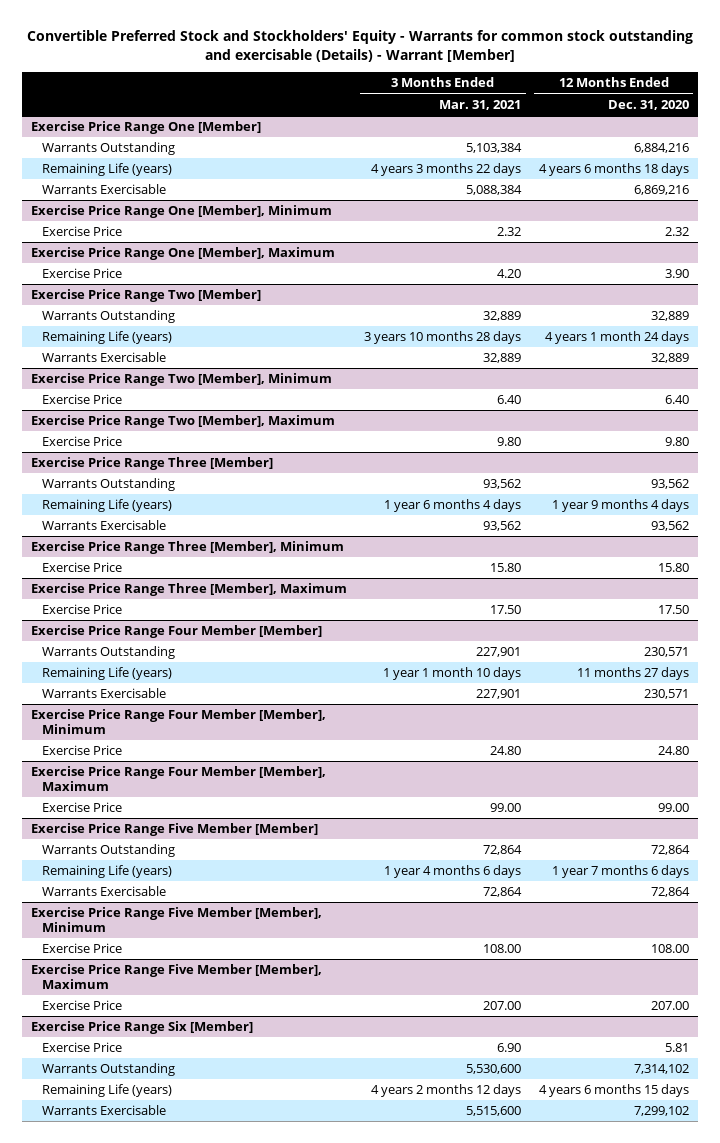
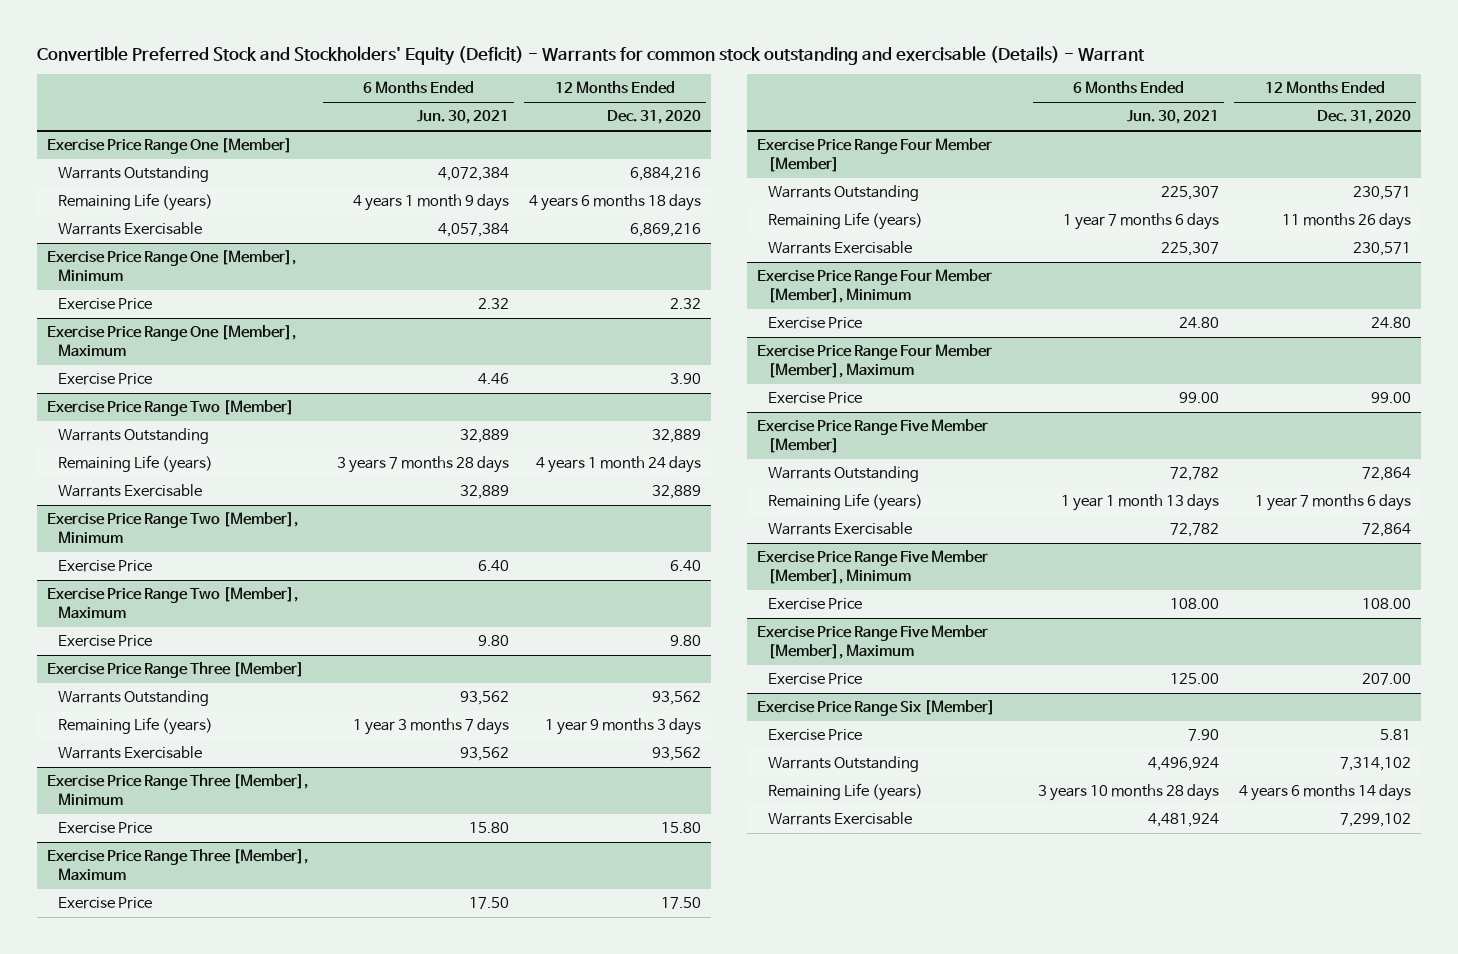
- Convertible Preferred Stock and Stockholders' Equity - Warrants for common stock outstanding and exercisable (Details) - Warrant [Member]
+ Convertible Preferred Stock and Stockholders' Equity (Deficit) - Warrants for common stock outstanding and exercisable (Details) - Warrant
- | 3 Months Ended Mar. 31, 2021 | 12 Months Ended Dec. 31, 2020
+ | 6 Months Ended Jun. 30, 2021 | 12 Months Ended Dec. 31, 2020
@ Exercise Price Range Three [Member]
- Remaining Life (years) | 1 year 6 months 4 days | 1 year 9 months 4 days
+ Remaining Life (years) | 1 year 3 months 7 days | 1 year 9 months 3 days
@ Exercise Price Range Four Member [Member]
- Remaining Life (years) | 1 year 1 month 10 days | 11 months 27 days
+ Remaining Life (years) | 1 year 7 months 6 days | 11 months 26 days
@ Exercise Price Range Six [Member]
- Remaining Life (years) | 4 years 2 months 12 days | 4 years 6 months 15 days
+ Remaining Life (years) | 3 years 10 months 28 days | 4 years 6 months 14 days

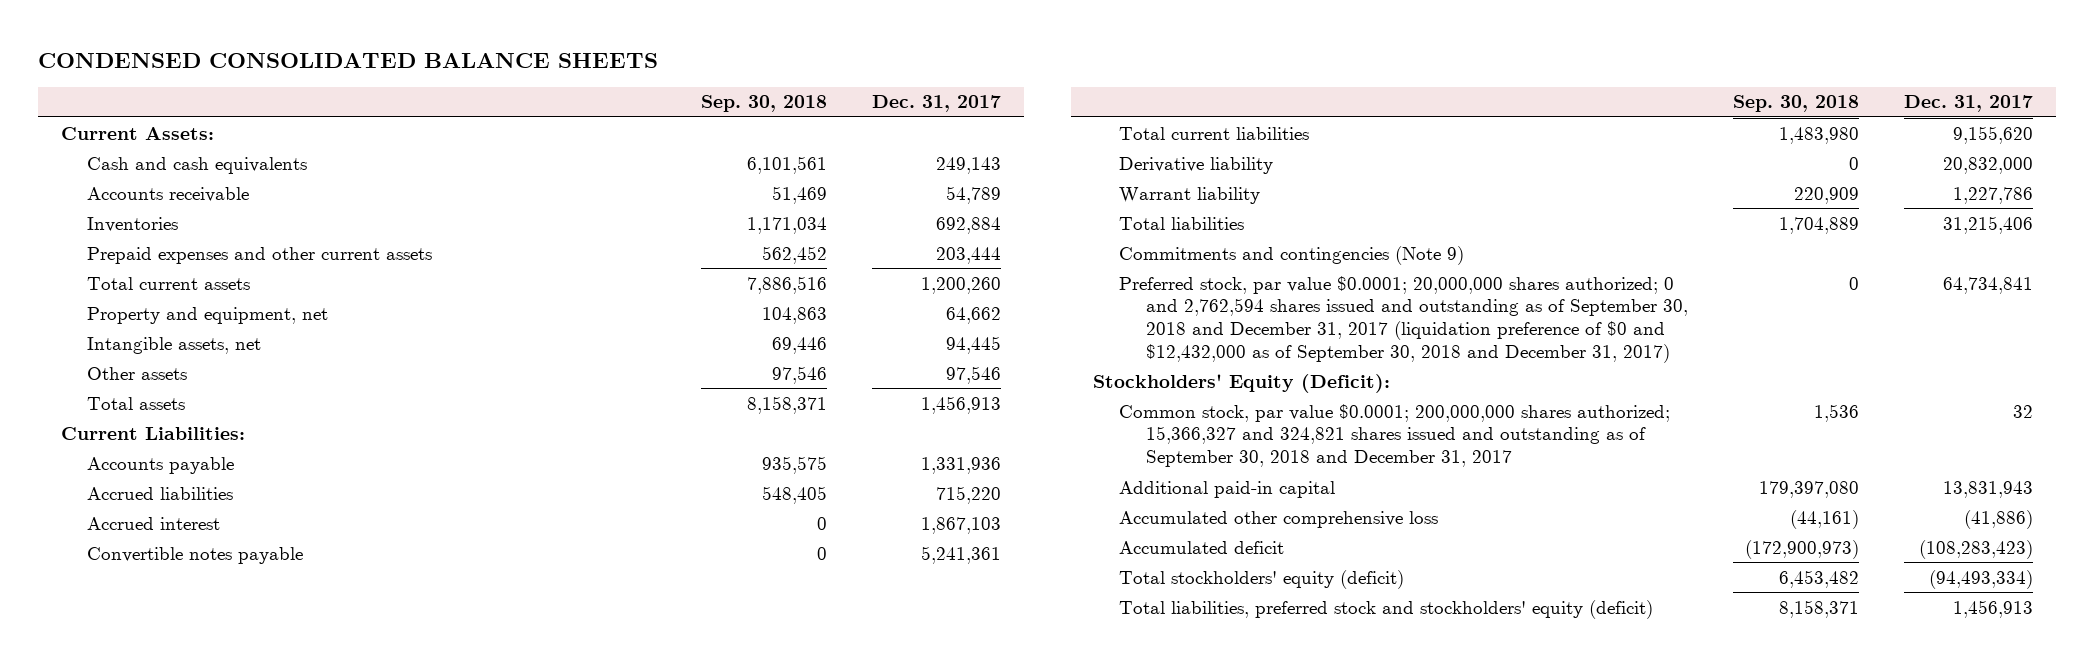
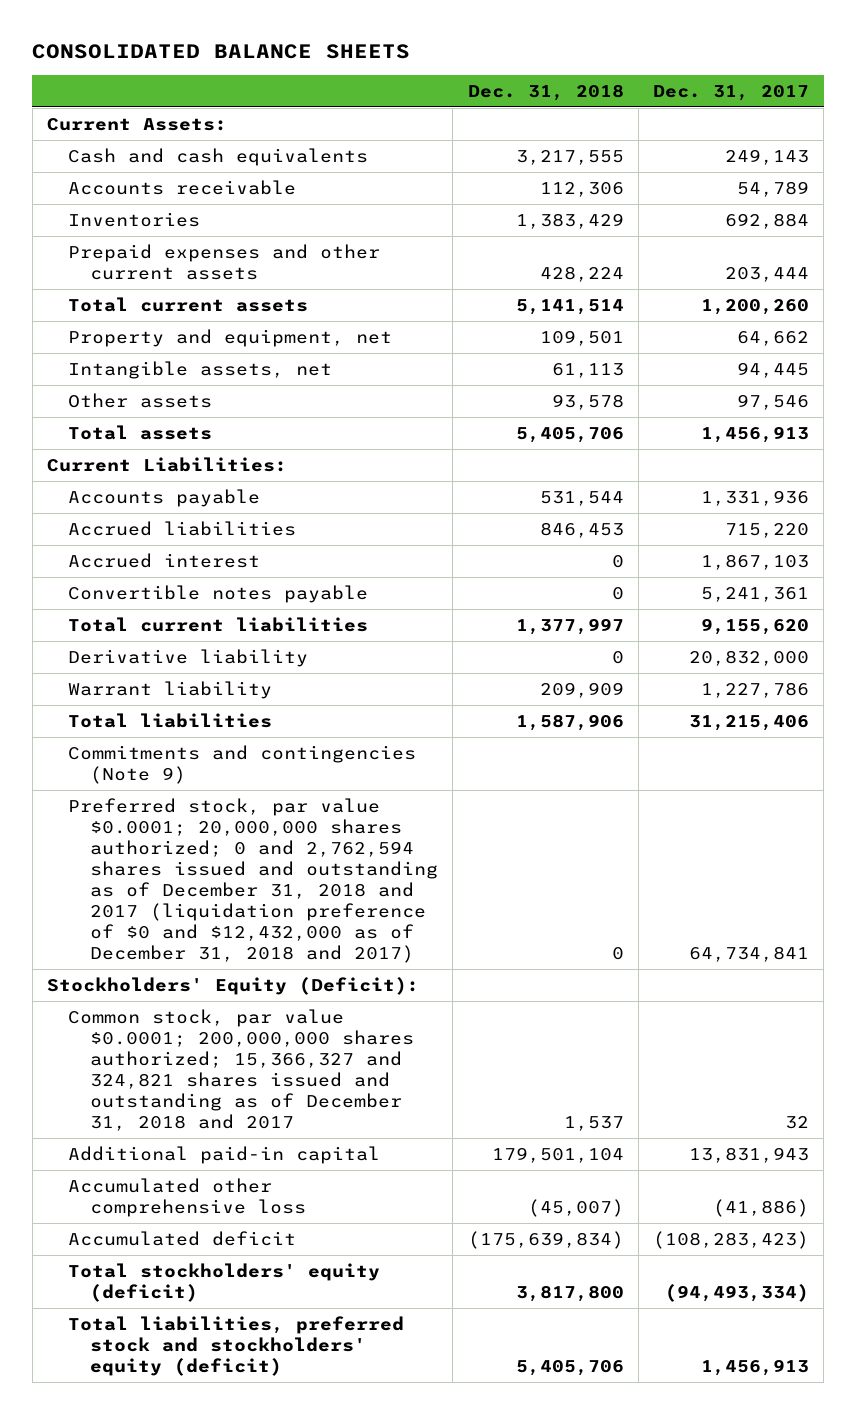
- CONDENSED CONSOLIDATED BALANCE SHEETS
+ CONSOLIDATED BALANCE SHEETS
- | Sep. 30, 2018 | Dec. 31, 2017
+ | Dec. 31, 2018 | Dec. 31, 2017
- Preferred stock, par value $0.0001; 20,000,000 shares authorized; 0 and 2,762,594 shares issued and outstanding as of September 30, 2018 and December 31, 2017 (liquidation preference of $0 and $12,432,000 as of September 30, 2018 and December 31, 2017) | 0 | 64,734,841
+ Preferred stock, par value $0.0001; 20,000,000 shares authorized; 0 and 2,762,594 shares issued and outstanding as of December 31, 2018 and 2017 (liquidation preference of $0 and $12,432,000 as of December 31, 2018 and 2017) | 0 | 64,734,841
- Common stock, par value $0.0001; 200,000,000 shares authorized; 15,366,327 and 324,821 shares issued and outstanding as of September 30, 2018 and December 31, 2017 | 1,536 | 32
+ Common stock, par value $0.0001; 200,000,000 shares authorized; 15,366,327 and 324,821 shares issued and outstanding as of December 31, 2018 and 2017 | 1,537 | 32

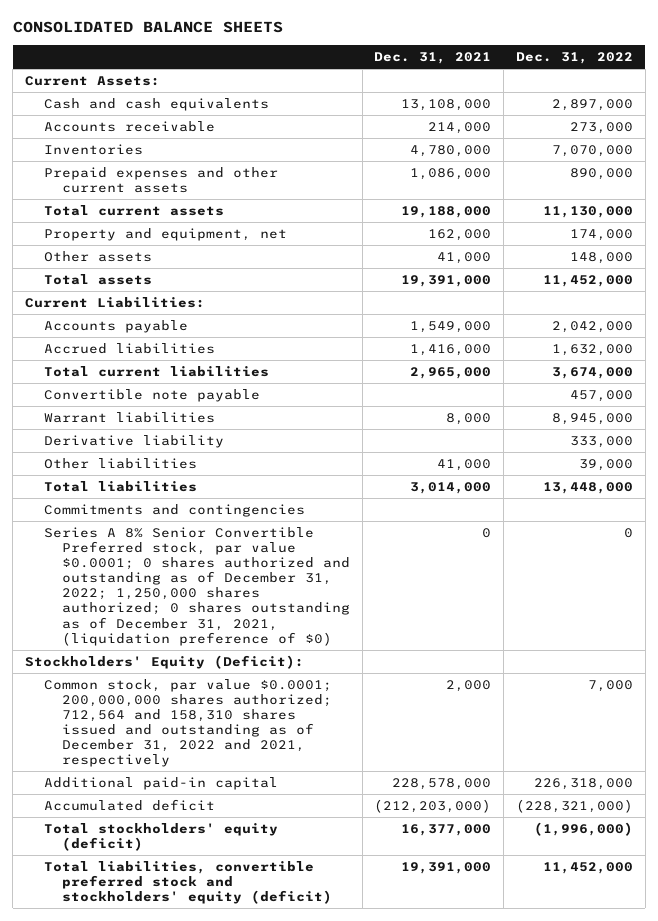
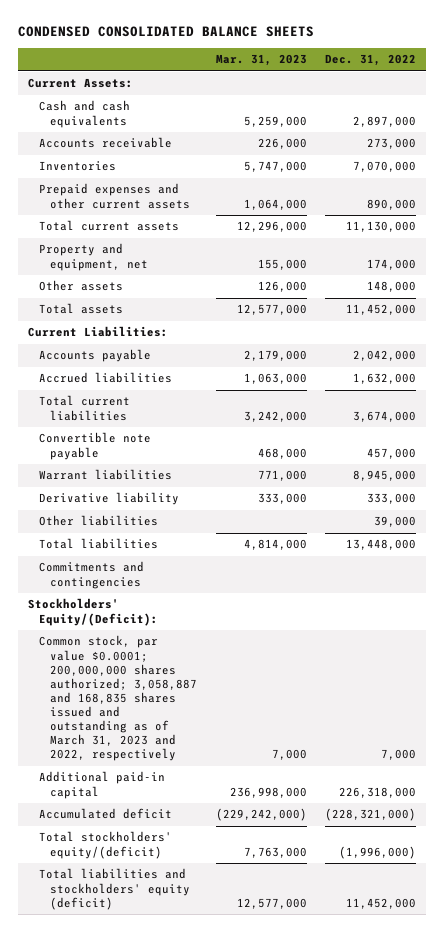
- CONSOLIDATED BALANCE SHEETS
+ CONDENSED CONSOLIDATED BALANCE SHEETS
- | Dec. 31, 2021 | Dec. 31, 2022
+ | Mar. 31, 2023 | Dec. 31, 2022
- Series A 8% Senior Convertible Preferred stock, par value $0.0001; 0 shares authorized and outstanding as of December 31, 2022; 1,250,000 shares authorized; 0 shares outstanding as of December 31, 2021, (liquidation preference of $0) | 0 | 0
- Stockholders' Equity (Deficit):
- Common stock, par value $0.0001; 200,000,000 shares authorized; 712,564 and 158,310 shares issued and outstanding as of December 31, 2022 and 2021, respectively | 2,000 | 7,000
+ Stockholders' Equity/(Deficit):
+ Common stock, par value $0.0001; 200,000,000 shares authorized; 3,058,887 and 168,835 shares issued and outstanding as of March 31, 2023 and 2022, respectively | 7,000 | 7,000
- Total stockholders' equity (deficit) | 16,377,000 | (1,996,000)
- Total liabilities, convertible preferred stock and stockholders' equity (deficit) | 19,391,000 | 11,452,000
+ Total stockholders' equity/(deficit) | 7,763,000 | (1,996,000)
+ Total liabilities and stockholders' equity (deficit) | 12,577,000 | 11,452,000

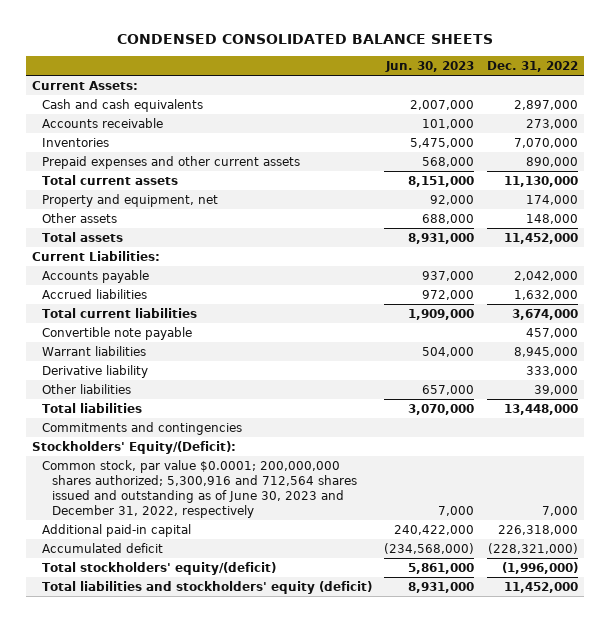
- | Mar. 31, 2023 | Dec. 31, 2022
+ | Jun. 30, 2023 | Dec. 31, 2022
- Common stock, par value $0.0001; 200,000,000 shares authorized; 3,058,887 and 168,835 shares issued and outstanding as of March 31, 2023 and 2022, respectively | 7,000 | 7,000
+ Common stock, par value $0.0001; 200,000,000 shares authorized; 5,300,916 and 712,564 shares issued and outstanding as of June 30, 2023 and December 31, 2022, respectively | 7,000 | 7,000

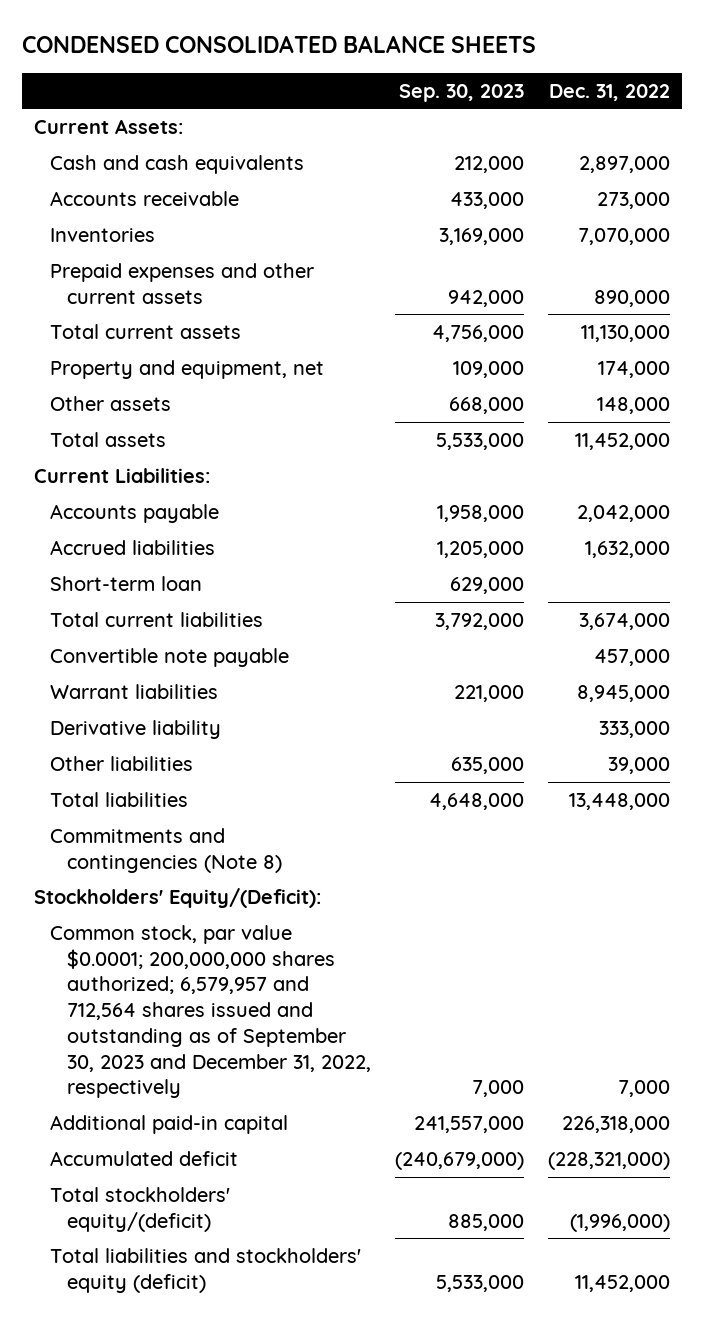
- | Jun. 30, 2023 | Dec. 31, 2022
+ | Sep. 30, 2023 | Dec. 31, 2022
+ Short-term loan | 629,000 |
- Commitments and contingencies
+ Commitments and contingencies (Note 8)
- Common stock, par value $0.0001; 200,000,000 shares authorized; 5,300,916 and 712,564 shares issued and outstanding as of June 30, 2023 and December 31, 2022, respectively | 7,000 | 7,000
+ Common stock, par value $0.0001; 200,000,000 shares authorized; 6,579,957 and 712,564 shares issued and outstanding as of September 30, 2023 and December 31, 2022, respectively | 7,000 | 7,000

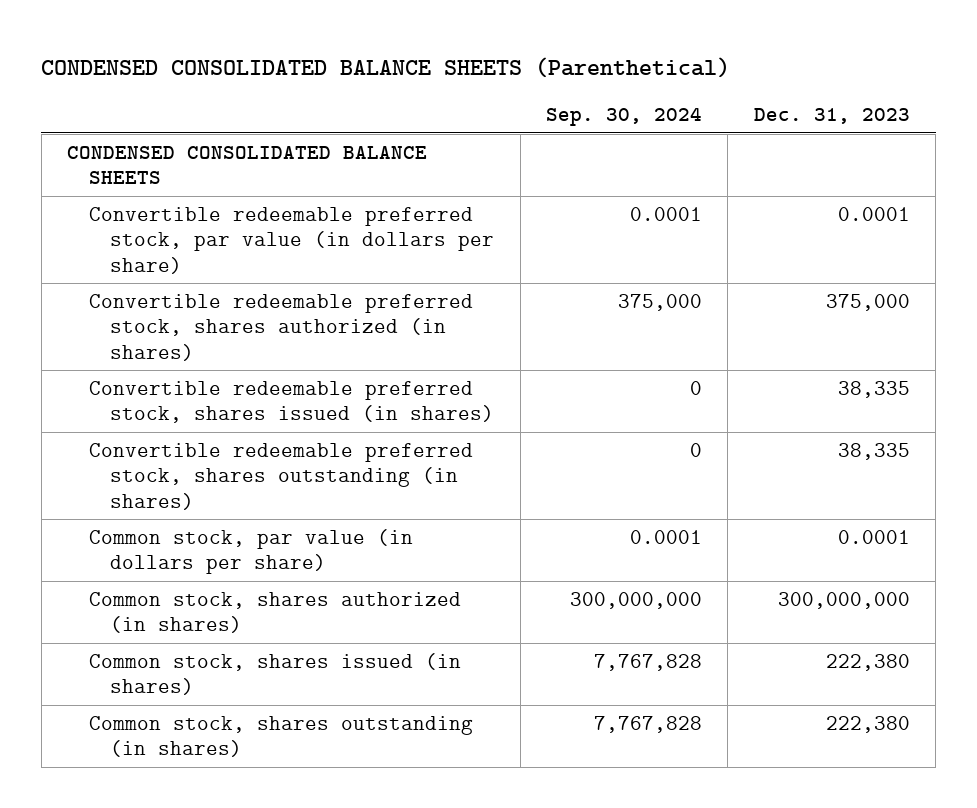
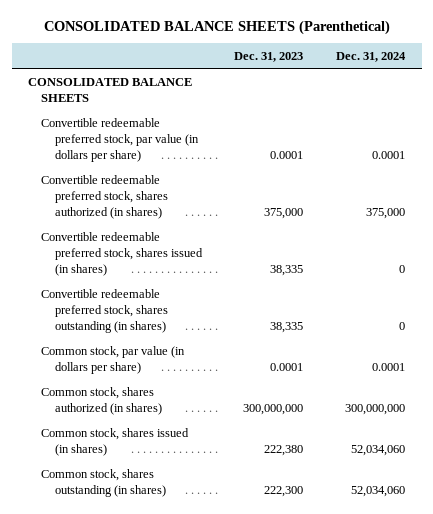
- CONDENSED CONSOLIDATED BALANCE SHEETS (Parenthetical)
+ CONSOLIDATED BALANCE SHEETS (Parenthetical)
- | Sep. 30, 2024 | Dec. 31, 2023
+ | Dec. 31, 2023 | Dec. 31, 2024
- CONDENSED CONSOLIDATED BALANCE SHEETS
+ CONSOLIDATED BALANCE SHEETS
- Common stock, shares outstanding (in shares) | 7,767,828 | 222,380
+ Common stock, shares outstanding (in shares) | 222,300 | 52,034,060

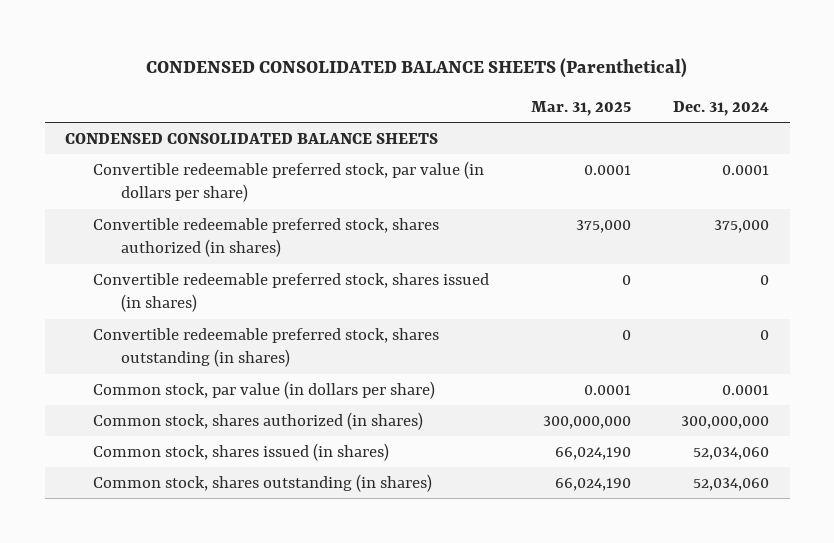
- CONSOLIDATED BALANCE SHEETS (Parenthetical)
+ CONDENSED CONSOLIDATED BALANCE SHEETS (Parenthetical)
- | Dec. 31, 2023 | Dec. 31, 2024
+ | Mar. 31, 2025 | Dec. 31, 2024
- CONSOLIDATED BALANCE SHEETS
+ CONDENSED CONSOLIDATED BALANCE SHEETS

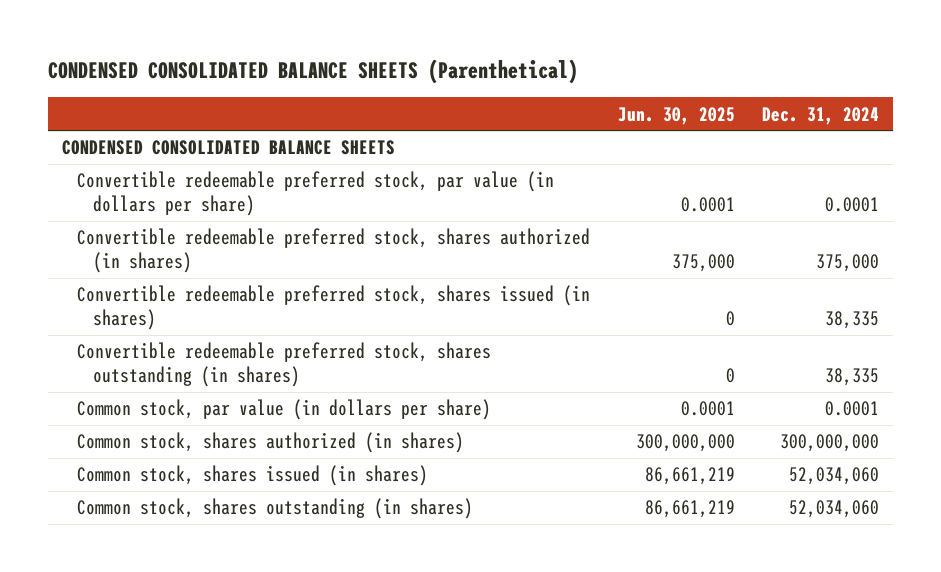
- | Mar. 31, 2025 | Dec. 31, 2024
+ | Jun. 30, 2025 | Dec. 31, 2024
- Convertible redeemable preferred stock, shares issued (in shares) | 0 | 0
- Convertible redeemable preferred stock, shares outstanding (in shares) | 0 | 0
+ Convertible redeemable preferred stock, shares issued (in shares) | 0 | 38,335
+ Convertible redeemable preferred stock, shares outstanding (in shares) | 0 | 38,335

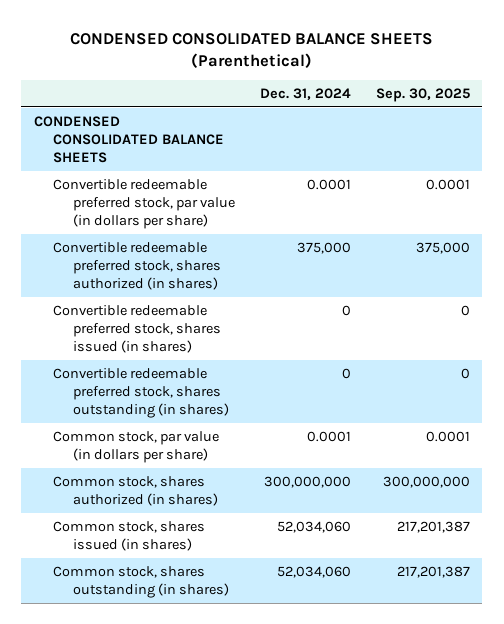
- | Jun. 30, 2025 | Dec. 31, 2024
+ | Dec. 31, 2024 | Sep. 30, 2025
- Convertible redeemable preferred stock, shares issued (in shares) | 0 | 38,335
- Convertible redeemable preferred stock, shares outstanding (in shares) | 0 | 38,335
+ Convertible redeemable preferred stock, shares issued (in shares) | 0 | 0
+ Convertible redeemable preferred stock, shares outstanding (in shares) | 0 | 0

